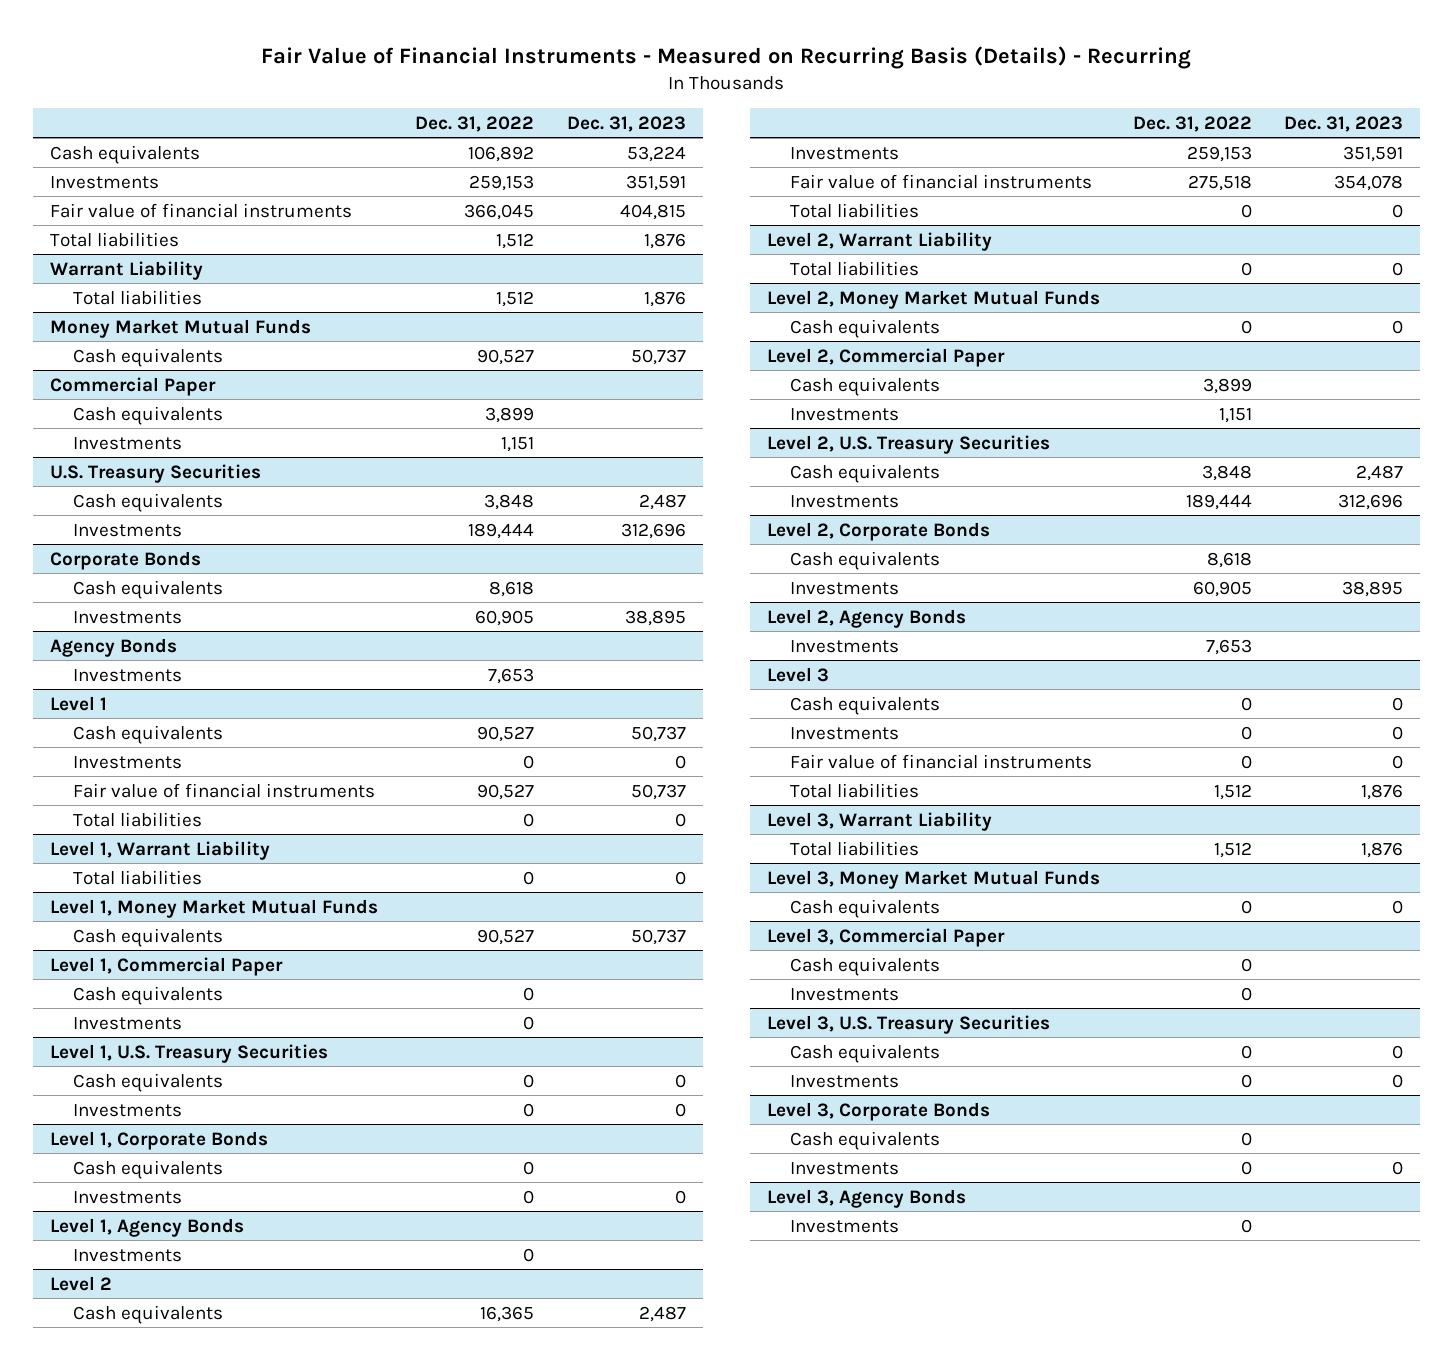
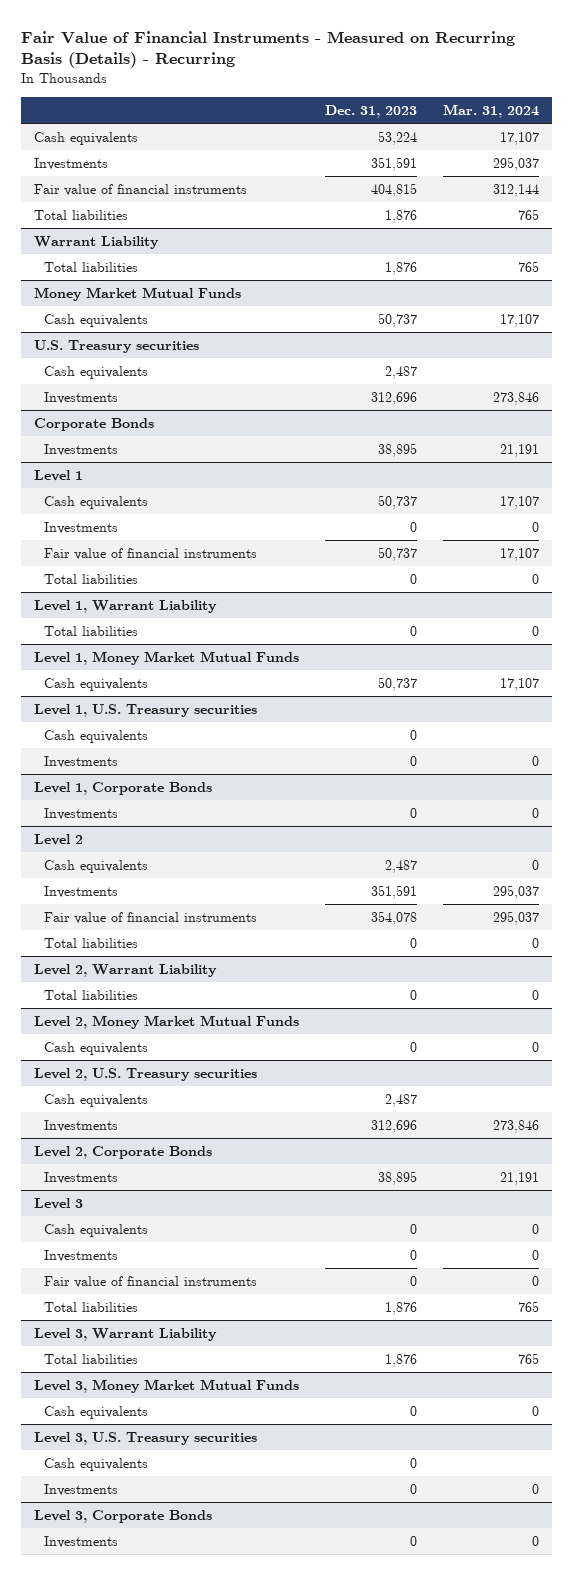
- | Dec. 31, 2022 | Dec. 31, 2023
+ | Dec. 31, 2023 | Mar. 31, 2024
- Commercial Paper
- Cash equivalents | 3,899 |
- Investments | 1,151 |
- U.S. Treasury Securities
+ U.S. Treasury securities
@ Corporate Bonds
- Cash equivalents | 8,618 |
- Agency Bonds
- Investments | 7,653 |
- Level 1, Commercial Paper
- Cash equivalents | 0 |
- Investments | 0 |
- Level 1, U.S. Treasury Securities
+ Level 1, U.S. Treasury securities
@ Level 1, Corporate Bonds
- Cash equivalents | 0 |
- Level 1, Agency Bonds
- Investments | 0 |
- Level 2, Commercial Paper
- Cash equivalents | 3,899 |
- Investments | 1,151 |
- Level 2, U.S. Treasury Securities
+ Level 2, U.S. Treasury securities
@ Level 2, Corporate Bonds
- Cash equivalents | 8,618 |
- Level 2, Agency Bonds
- Investments | 7,653 |
- Level 3, Commercial Paper
- Cash equivalents | 0 |
- Investments | 0 |
- Level 3, U.S. Treasury Securities
+ Level 3, U.S. Treasury securities
@ Level 3, Corporate Bonds
- Cash equivalents | 0 |
- Level 3, Agency Bonds
- Investments | 0 |

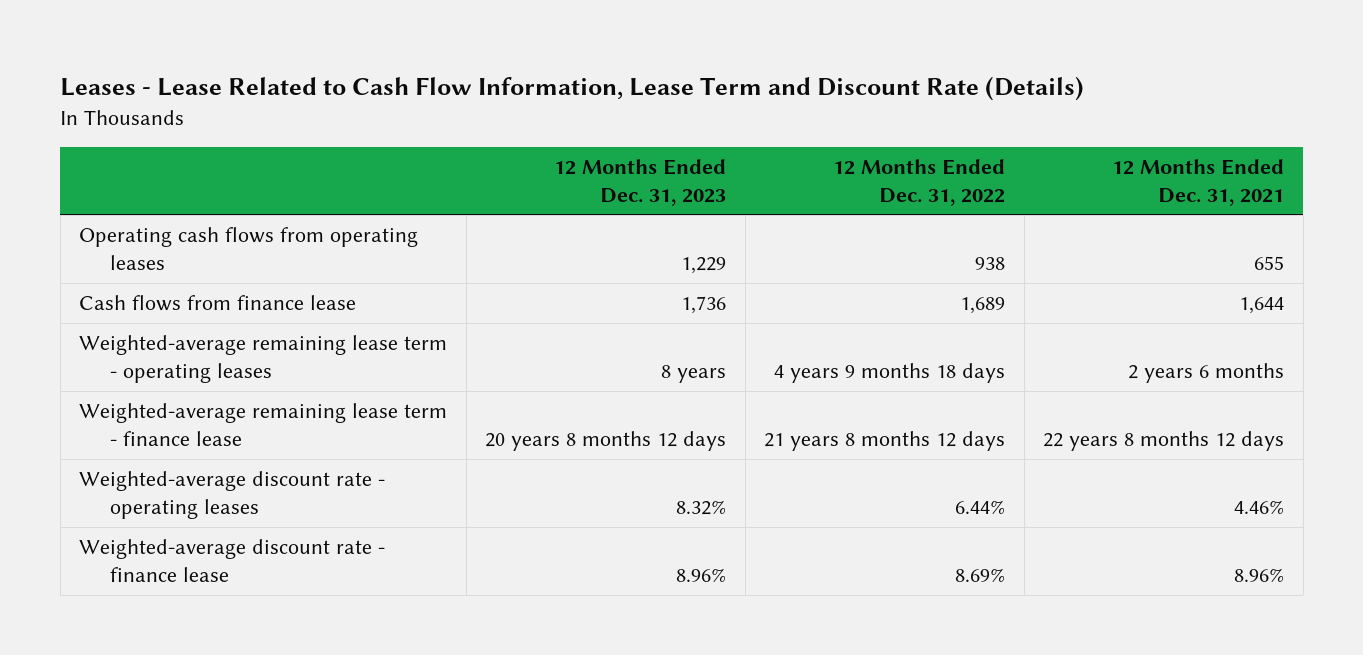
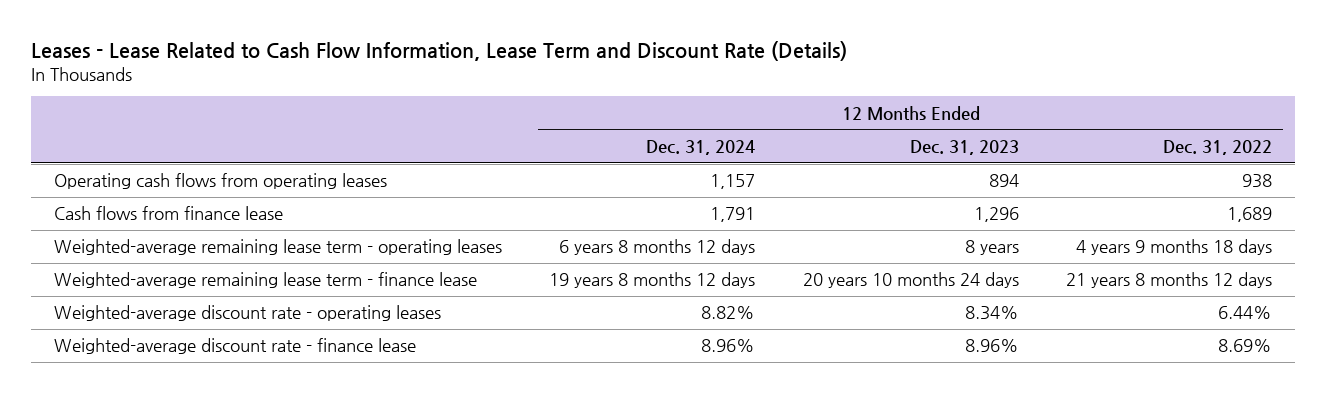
- | 12 Months Ended Dec. 31, 2023 | 12 Months Ended Dec. 31, 2022 | 12 Months Ended Dec. 31, 2021
+ | 12 Months Ended Dec. 31, 2024 | 12 Months Ended Dec. 31, 2023 | 12 Months Ended Dec. 31, 2022
- Operating cash flows from operating leases | 1,229 | 938 | 655
- Cash flows from finance lease | 1,736 | 1,689 | 1,644
+ Operating cash flows from operating leases | 1,157 | 894 | 938
+ Cash flows from finance lease | 1,791 | 1,296 | 1,689
- Weighted-average remaining lease term - finance lease | 20 years 8 months 12 days | 21 years 8 months 12 days | 22 years 8 months 12 days
- Weighted-average discount rate - operating leases | 8.32% | 6.44% | 4.46%
+ Weighted-average remaining lease term - finance lease | 19 years 8 months 12 days | 20 years 10 months 24 days | 21 years 8 months 12 days
+ Weighted-average discount rate - operating leases | 8.82% | 8.34% | 6.44%

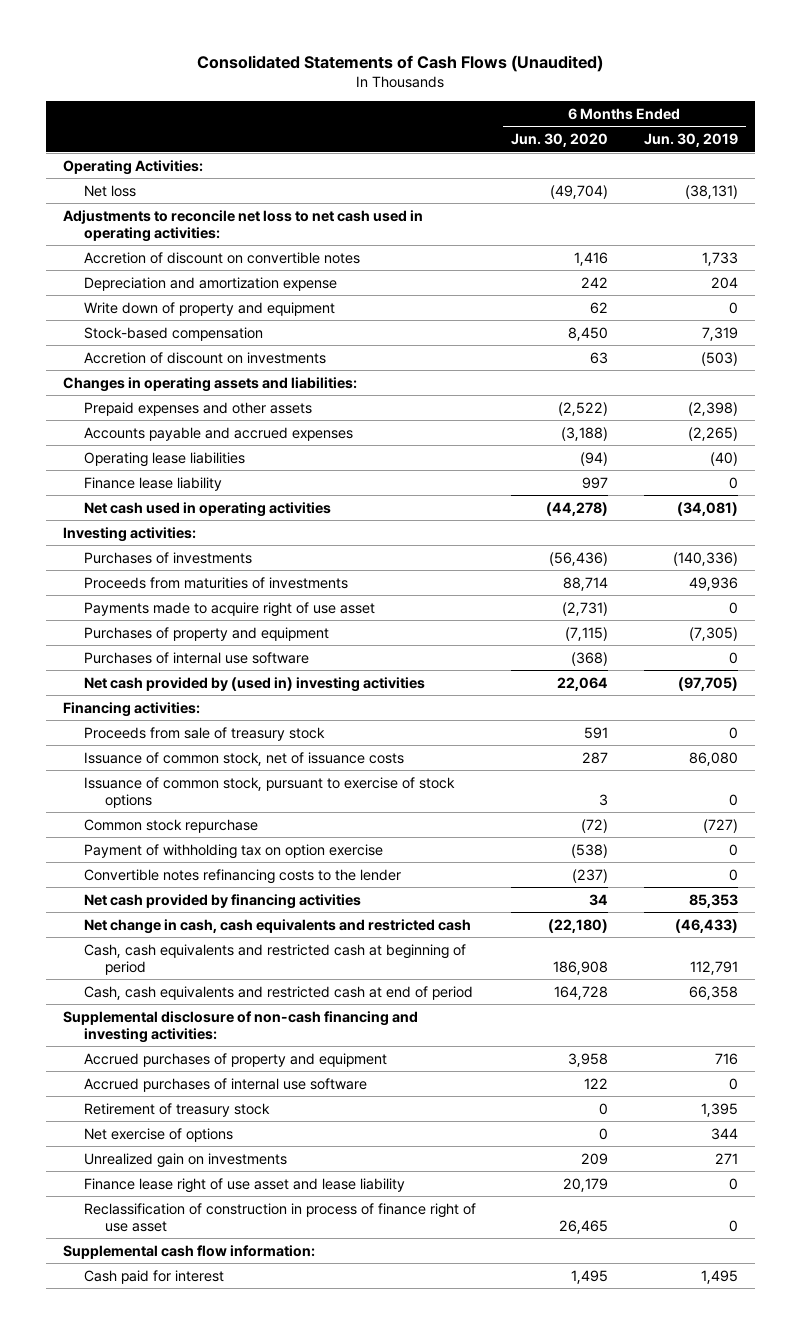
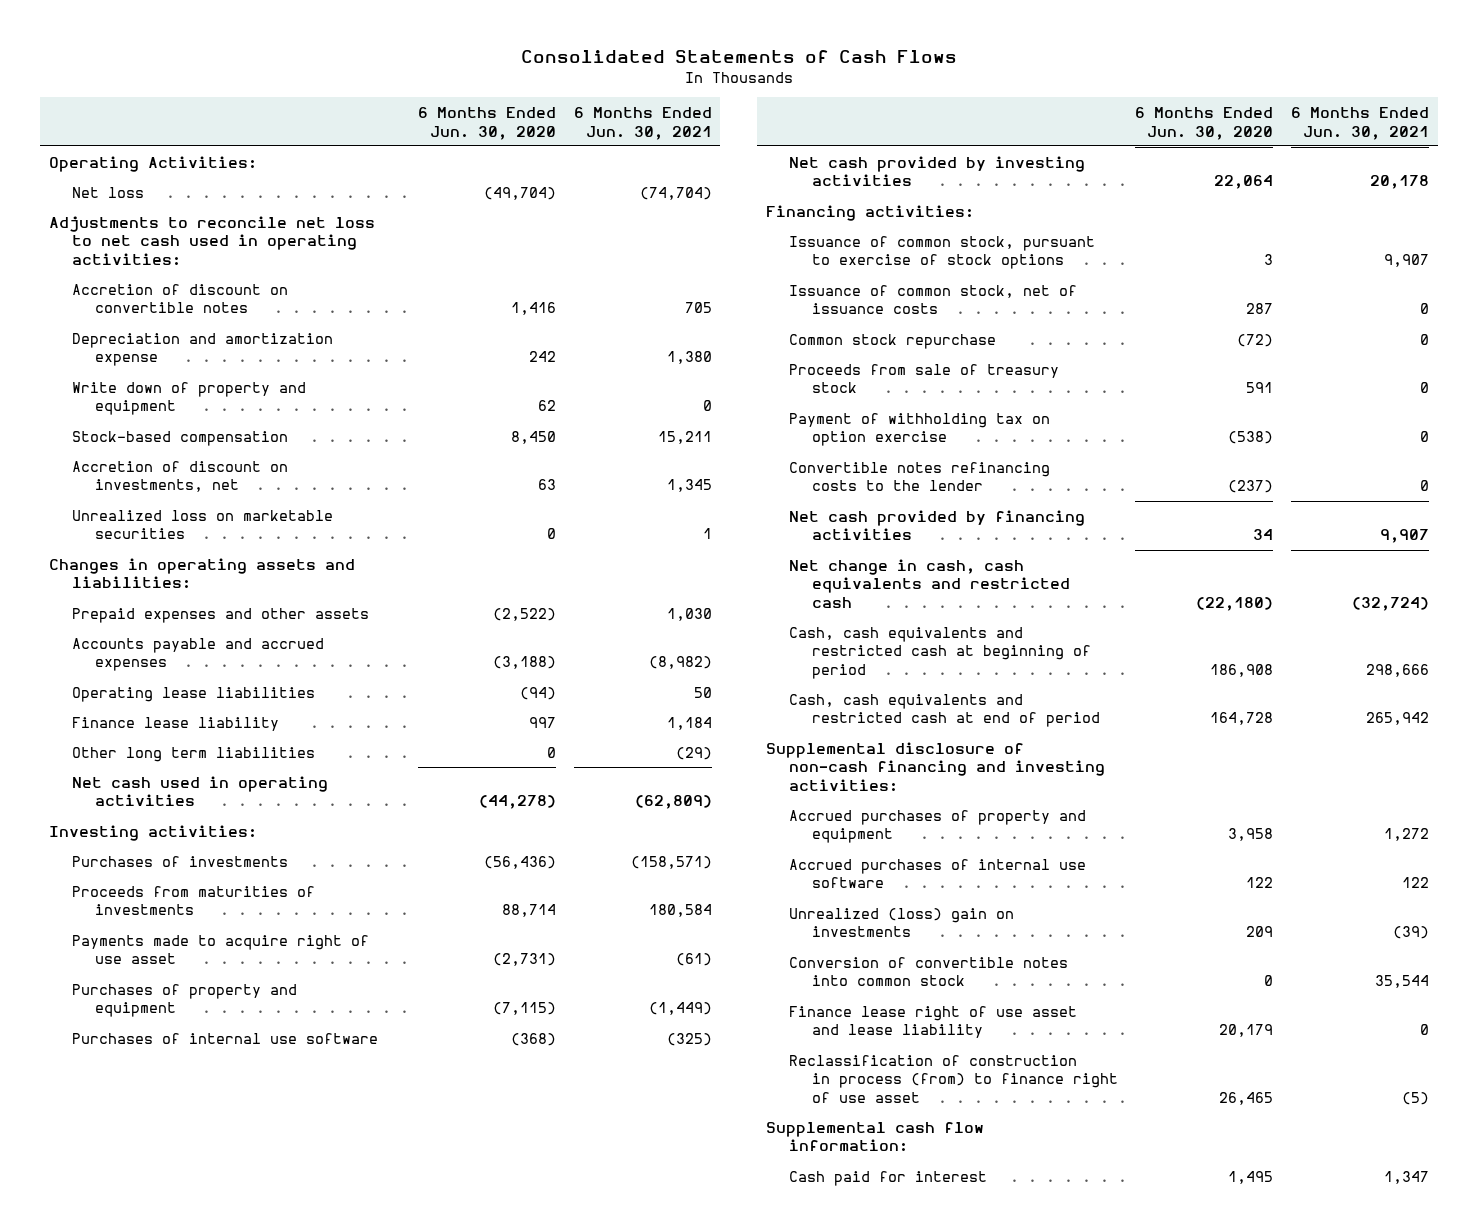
- Consolidated Statements of Cash Flows (Unaudited)
+ Consolidated Statements of Cash Flows
- | 6 Months Ended Jun. 30, 2020 | 6 Months Ended Jun. 30, 2019
+ | 6 Months Ended Jun. 30, 2020 | 6 Months Ended Jun. 30, 2021
- Accretion of discount on investments | 63 | (503)
+ Accretion of discount on investments, net | 63 | 1,345
+ Unrealized loss on marketable securities | 0 | 1
+ Other long term liabilities | 0 | (29)
- Net cash provided by (used in) investing activities | 22,064 | (97,705)
+ Net cash provided by investing activities | 22,064 | 20,178
moved down: Issuance of common stock, net of issuance costs | 287 | 0
moved down: Proceeds from sale of treasury stock | 591 | 0
- Retirement of treasury stock | 0 | 1,395
- Net exercise of options | 0 | 344
- Unrealized gain on investments | 209 | 271
+ Unrealized (loss) gain on investments | 209 | (39)
+ Conversion of convertible notes into common stock | 0 | 35,544
- Reclassification of construction in process of finance right of use asset | 26,465 | 0
+ Reclassification of construction in process (from) to finance right of use asset | 26,465 | (5)

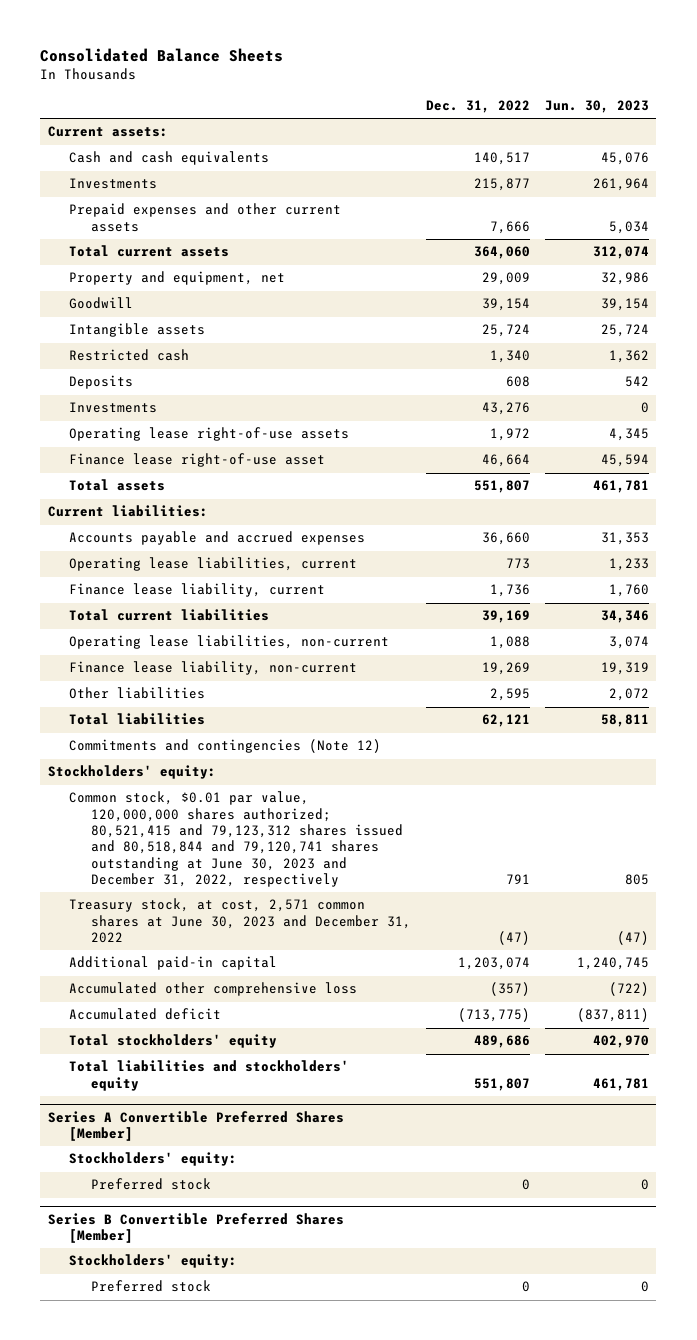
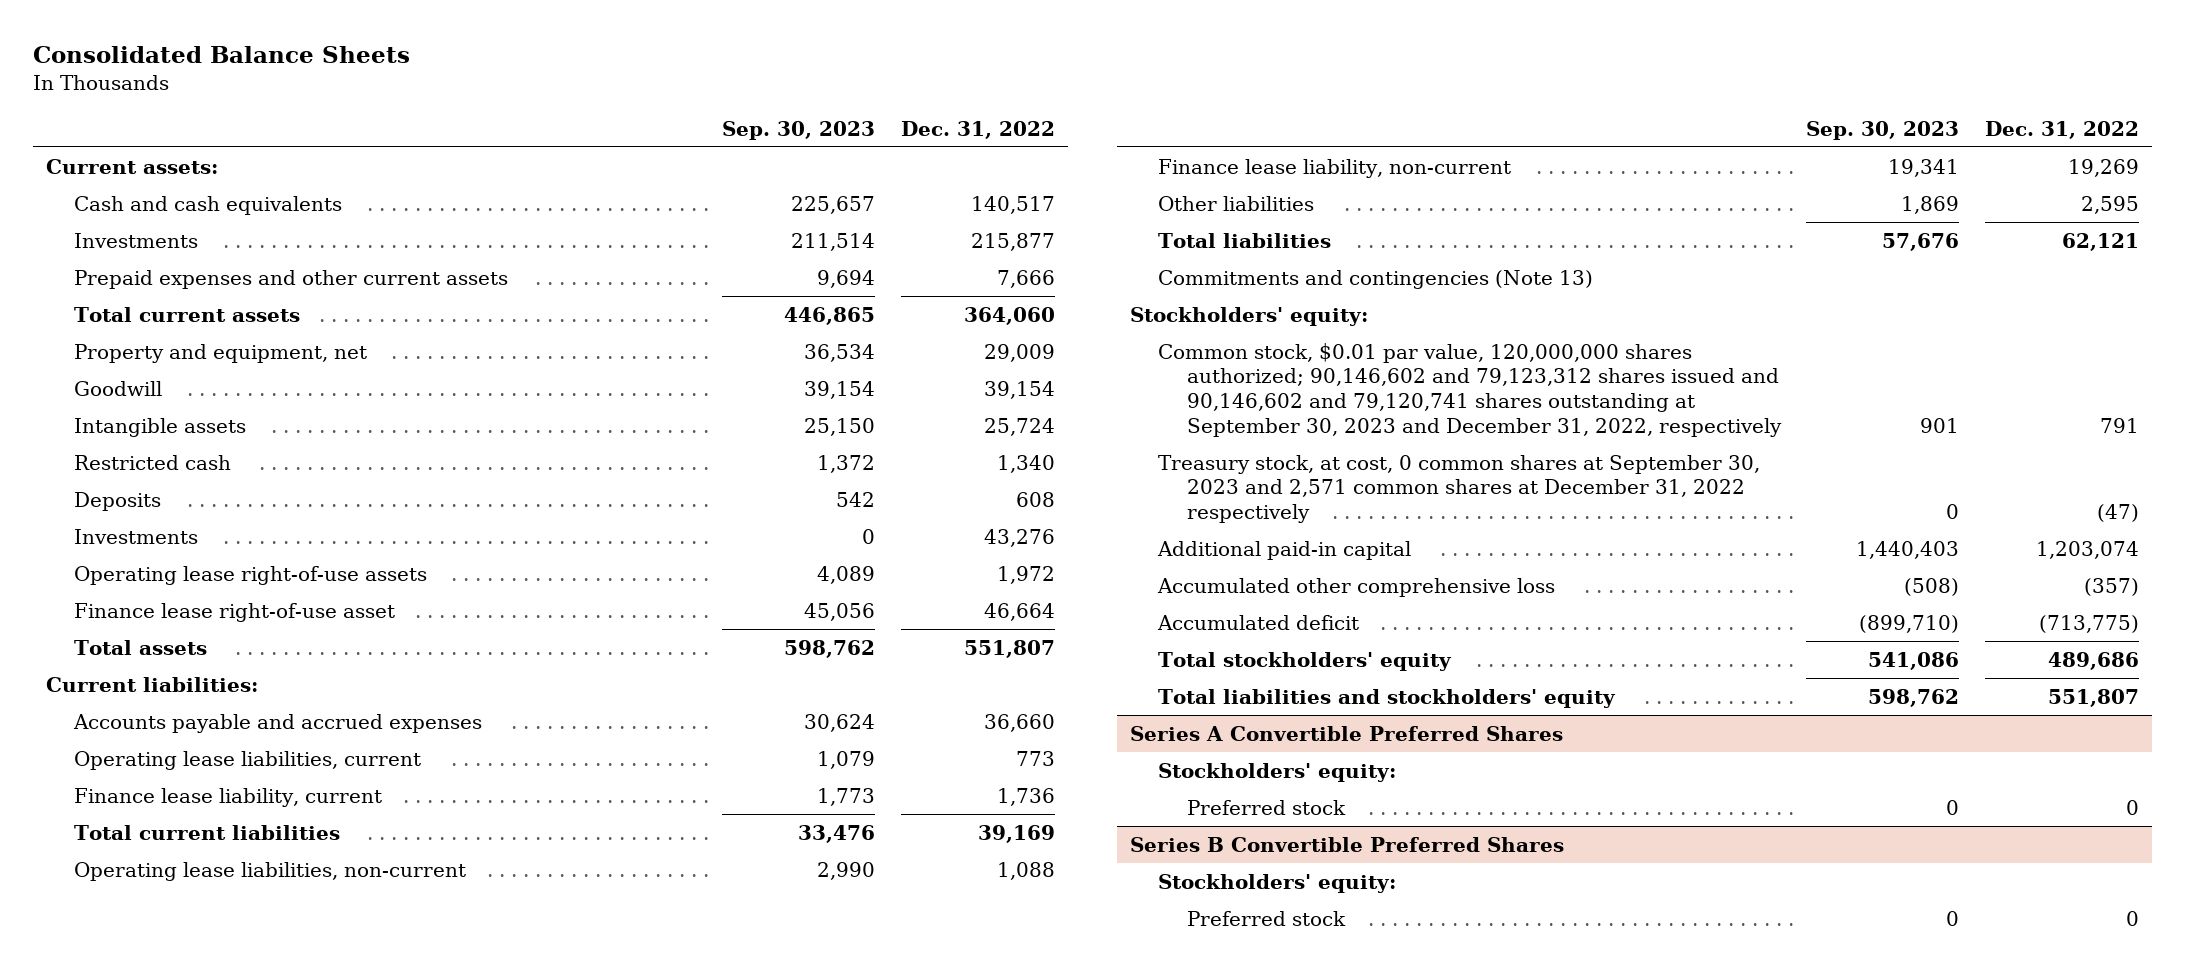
- | Dec. 31, 2022 | Jun. 30, 2023
+ | Sep. 30, 2023 | Dec. 31, 2022
- Commitments and contingencies (Note 12)
+ Commitments and contingencies (Note 13)
- Common stock, $0.01 par value, 120,000,000 shares authorized; 80,521,415 and 79,123,312 shares issued and 80,518,844 and 79,120,741 shares outstanding at June 30, 2023 and December 31, 2022, respectively | 791 | 805
- Treasury stock, at cost, 2,571 common shares at June 30, 2023 and December 31, 2022 | (47) | (47)
+ Common stock, $0.01 par value, 120,000,000 shares authorized; 90,146,602 and 79,123,312 shares issued and 90,146,602 and 79,120,741 shares outstanding at September 30, 2023 and December 31, 2022, respectively | 901 | 791
+ Treasury stock, at cost, 0 common shares at September 30, 2023 and 2,571 common shares at December 31, 2022 respectively | 0 | (47)
- Series A Convertible Preferred Shares [Member]
+ Series A Convertible Preferred Shares
- Series B Convertible Preferred Shares [Member]
+ Series B Convertible Preferred Shares

